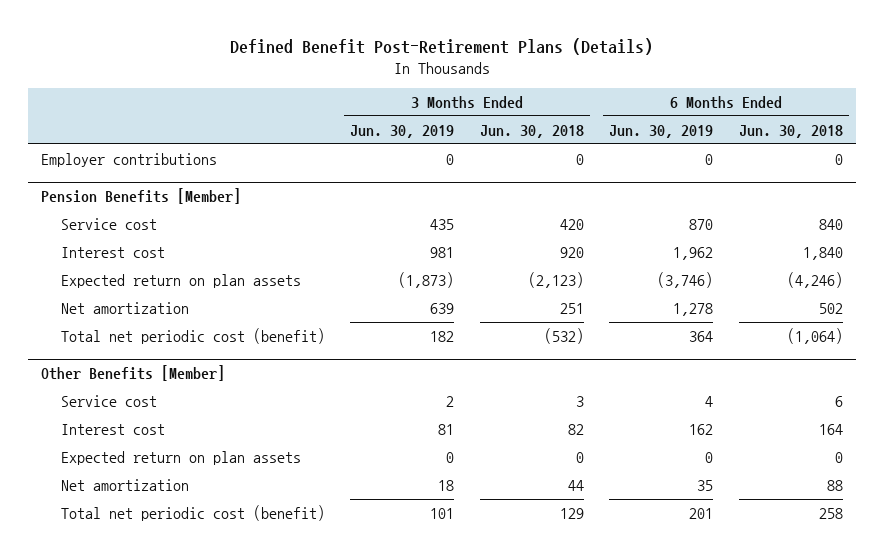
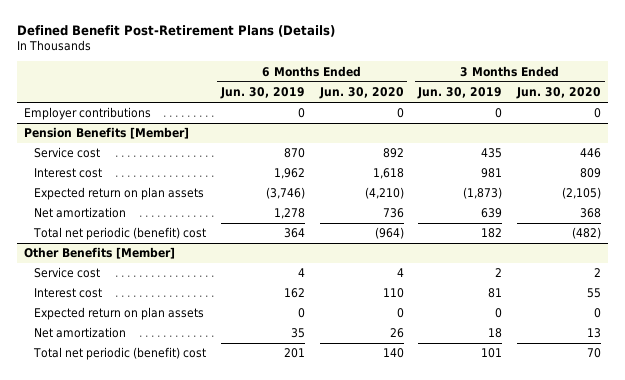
- | 3 Months Ended Jun. 30, 2019 | 3 Months Ended Jun. 30, 2018 | 6 Months Ended Jun. 30, 2019 | 6 Months Ended Jun. 30, 2018
+ | 6 Months Ended Jun. 30, 2019 | 6 Months Ended Jun. 30, 2020 | 3 Months Ended Jun. 30, 2019 | 3 Months Ended Jun. 30, 2020
@ Pension Benefits [Member]
- Total net periodic cost (benefit) | 182 | (532) | 364 | (1,064)
+ Total net periodic (benefit) cost | 364 | (964) | 182 | (482)
@ Other Benefits [Member]
- Total net periodic cost (benefit) | 101 | 129 | 201 | 258
+ Total net periodic (benefit) cost | 201 | 140 | 101 | 70

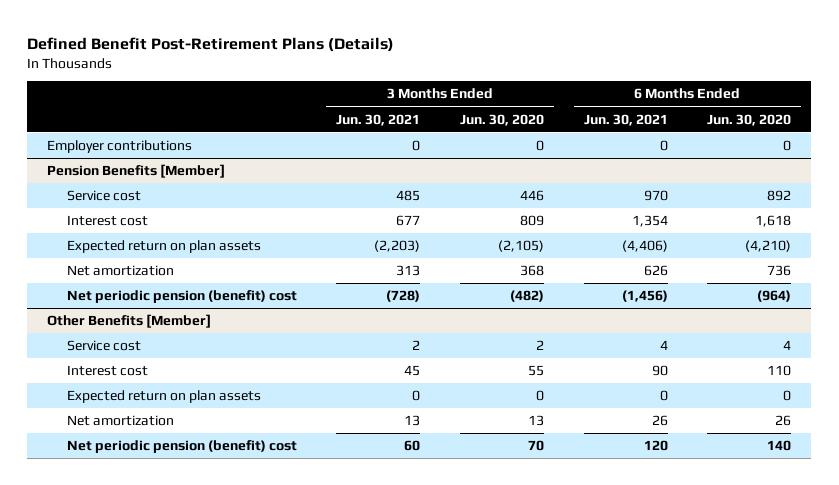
- | 6 Months Ended Jun. 30, 2019 | 6 Months Ended Jun. 30, 2020 | 3 Months Ended Jun. 30, 2019 | 3 Months Ended Jun. 30, 2020
+ | 3 Months Ended Jun. 30, 2021 | 3 Months Ended Jun. 30, 2020 | 6 Months Ended Jun. 30, 2021 | 6 Months Ended Jun. 30, 2020
@ Pension Benefits [Member]
- Total net periodic (benefit) cost | 364 | (964) | 182 | (482)
+ Net periodic pension (benefit) cost | (728) | (482) | (1,456) | (964)
@ Other Benefits [Member]
- Total net periodic (benefit) cost | 201 | 140 | 101 | 70
+ Net periodic pension (benefit) cost | 60 | 70 | 120 | 140

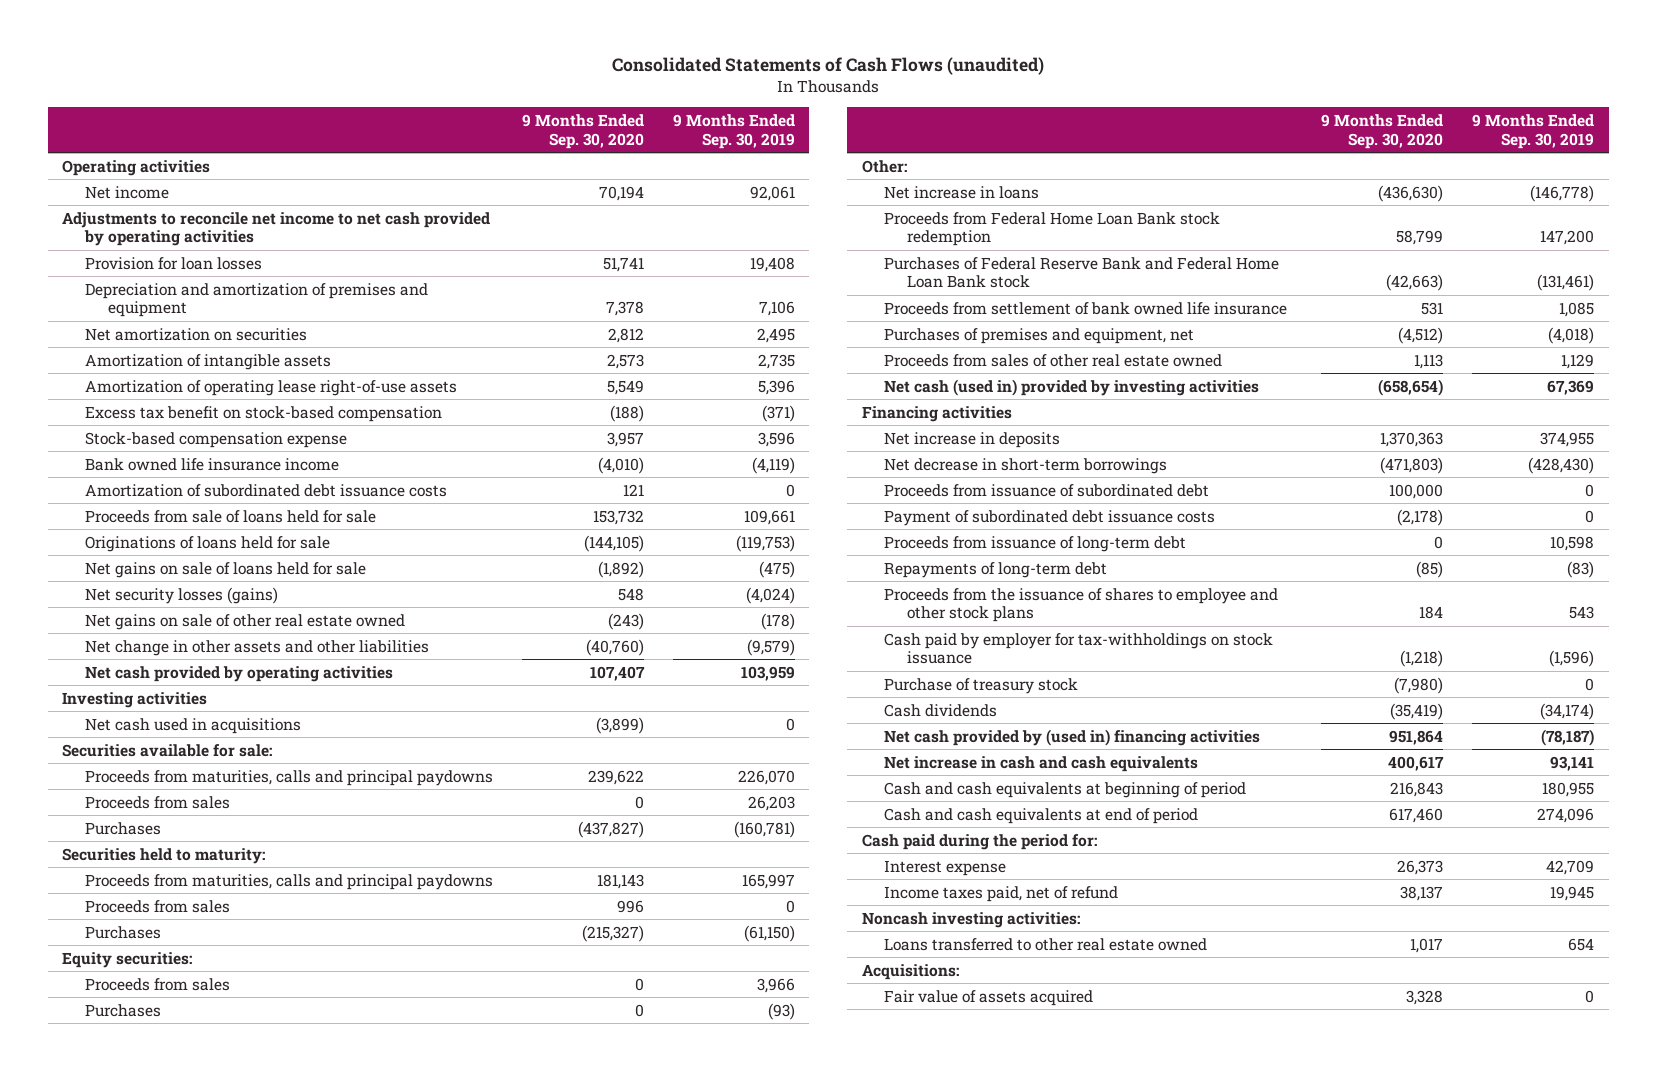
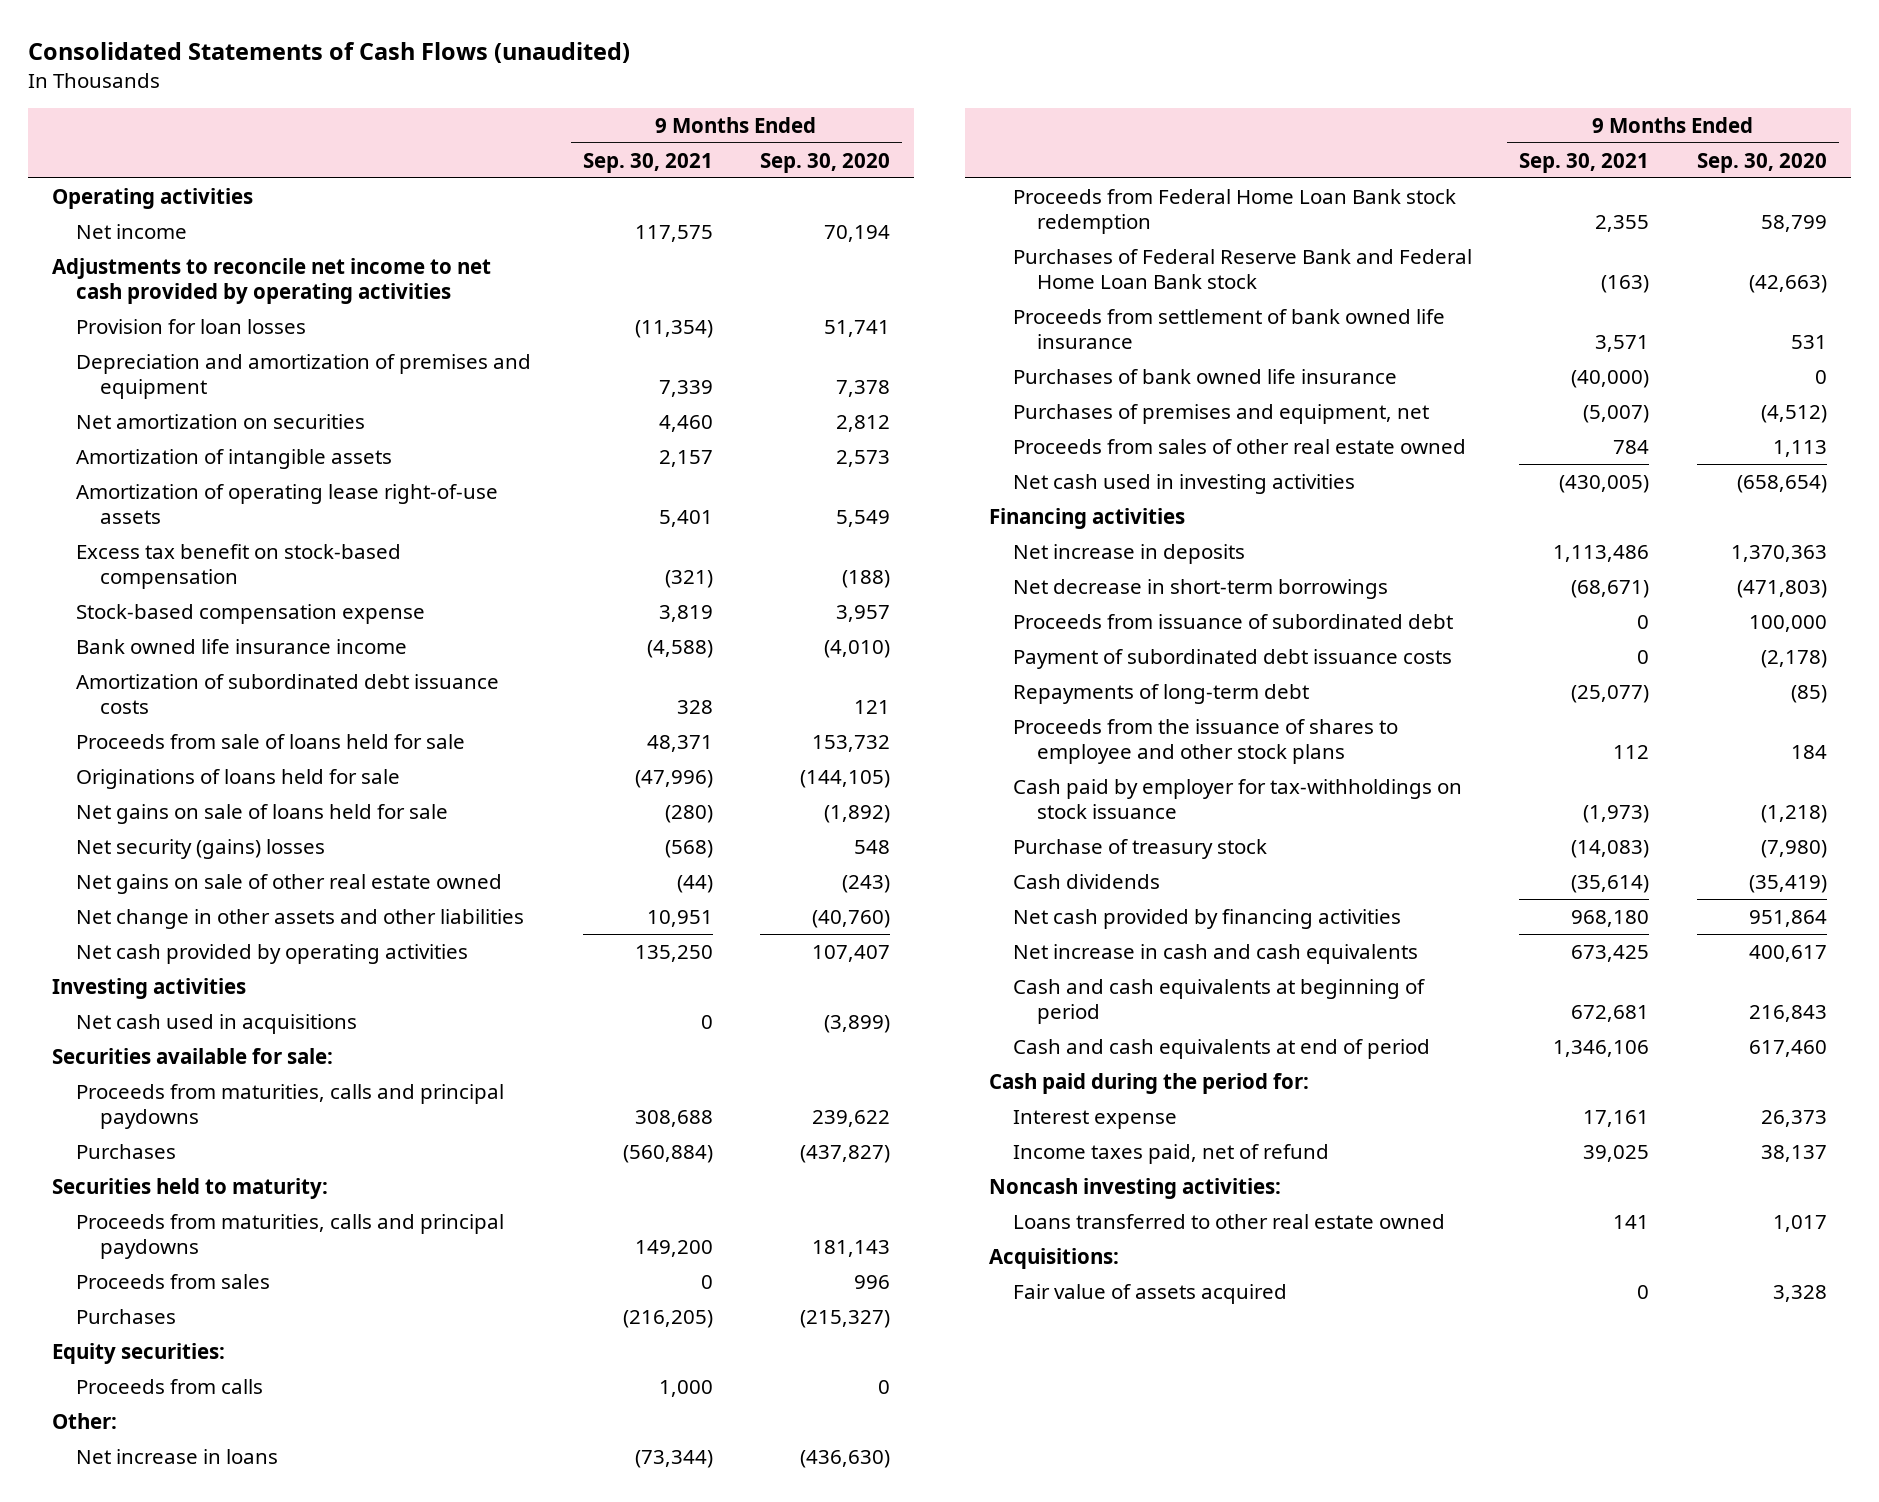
- | 9 Months Ended Sep. 30, 2020 | 9 Months Ended Sep. 30, 2019
+ | 9 Months Ended Sep. 30, 2021 | 9 Months Ended Sep. 30, 2020
- Net security losses (gains) | 548 | (4,024)
+ Net security (gains) losses | (568) | 548
- Proceeds from sales | 0 | 26,203
- Proceeds from sales | 0 | 3,966
- Purchases | 0 | (93)
+ Proceeds from calls | 1,000 | 0
+ Purchases of bank owned life insurance | (40,000) | 0
- Net cash (used in) provided by investing activities | (658,654) | 67,369
+ Net cash used in investing activities | (430,005) | (658,654)
- Proceeds from issuance of long-term debt | 0 | 10,598
- Net cash provided by (used in) financing activities | 951,864 | (78,187)
+ Net cash provided by financing activities | 968,180 | 951,864

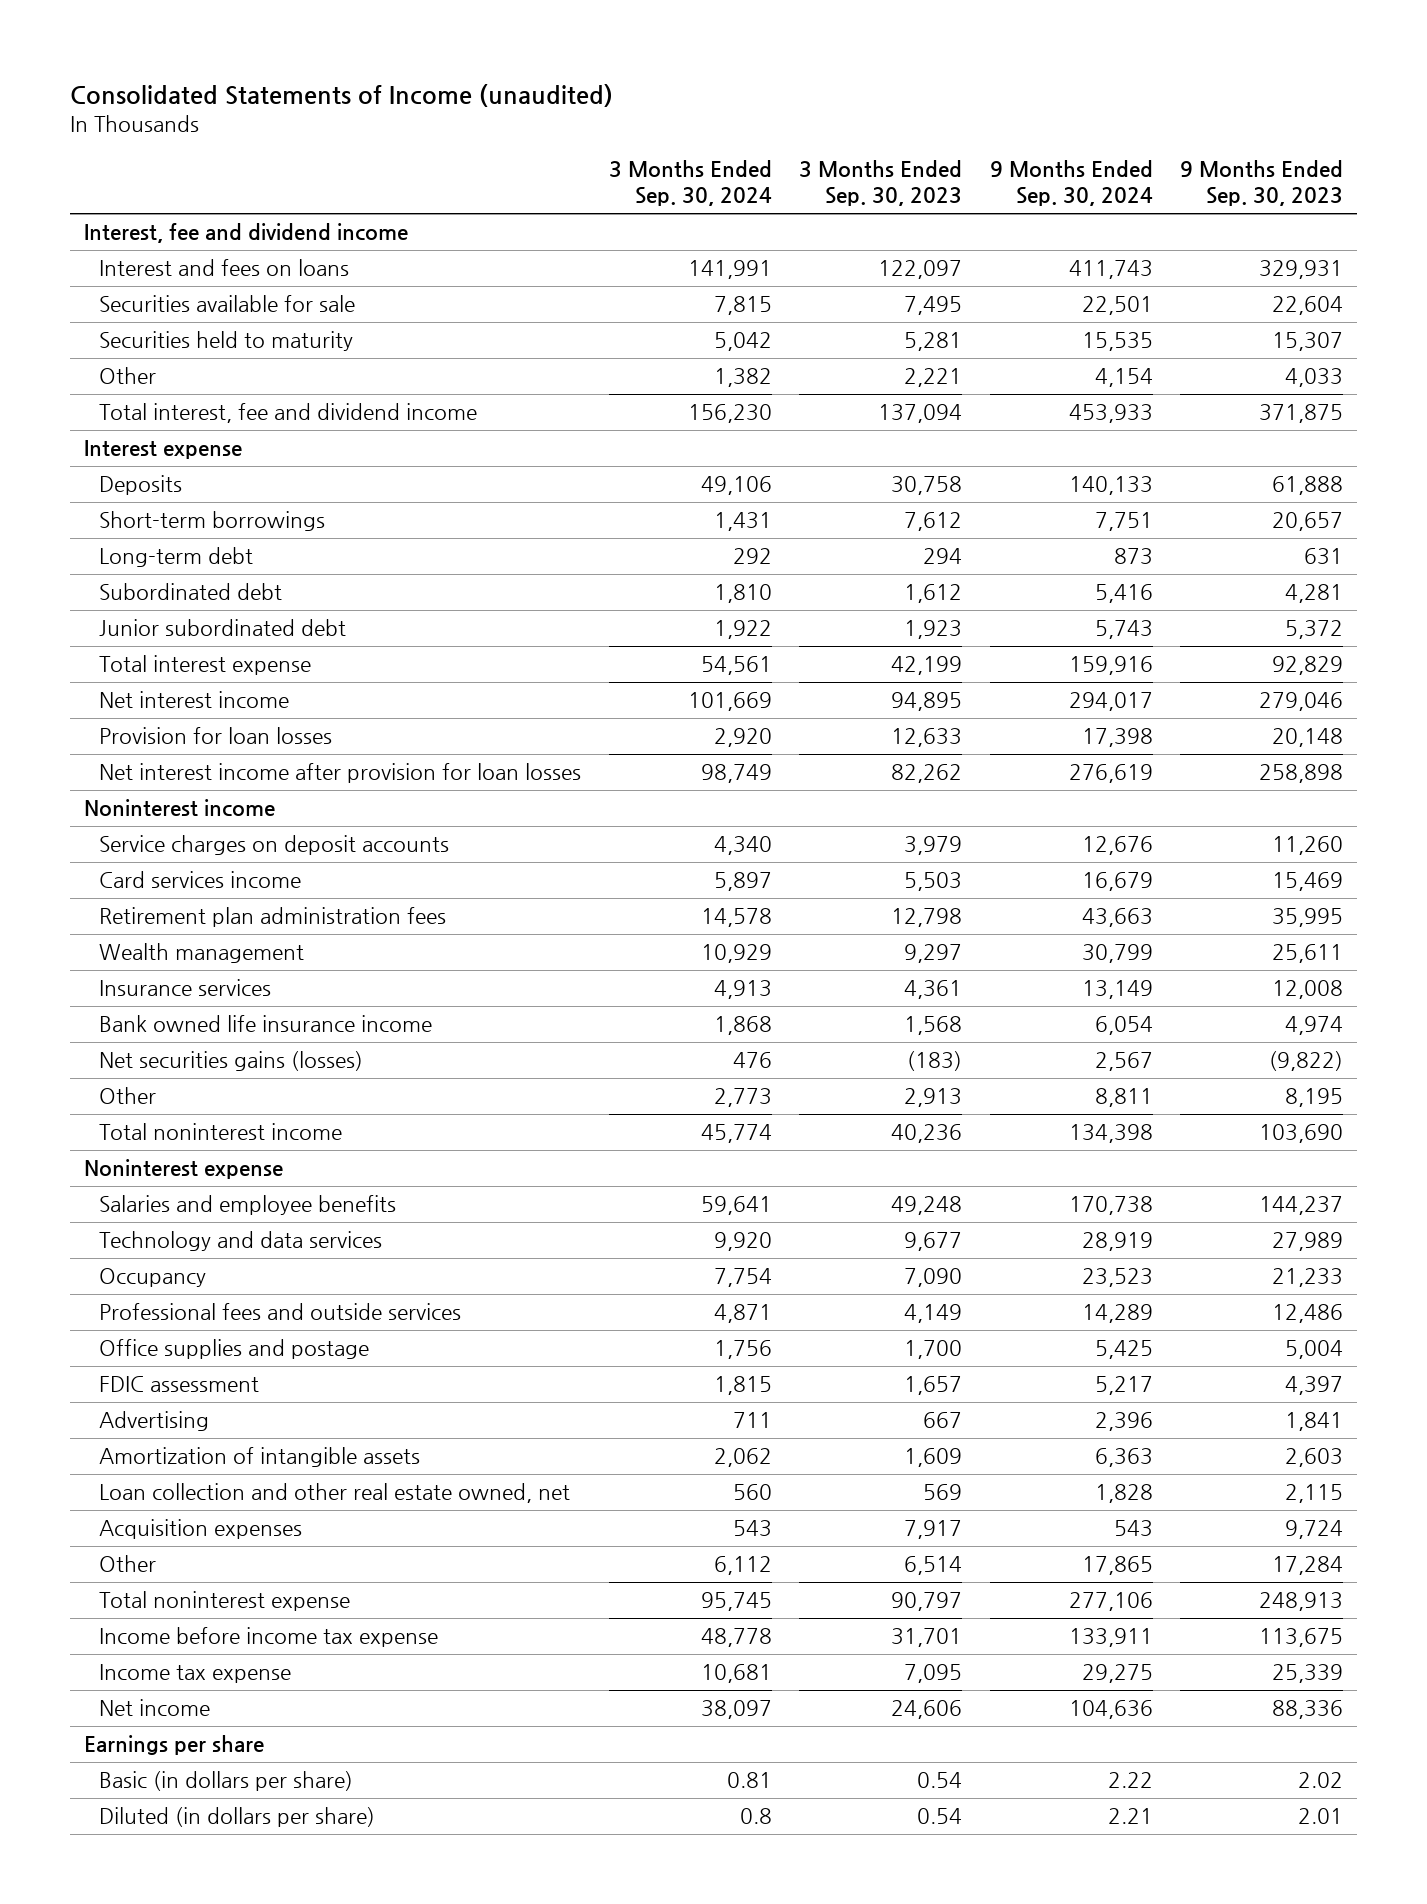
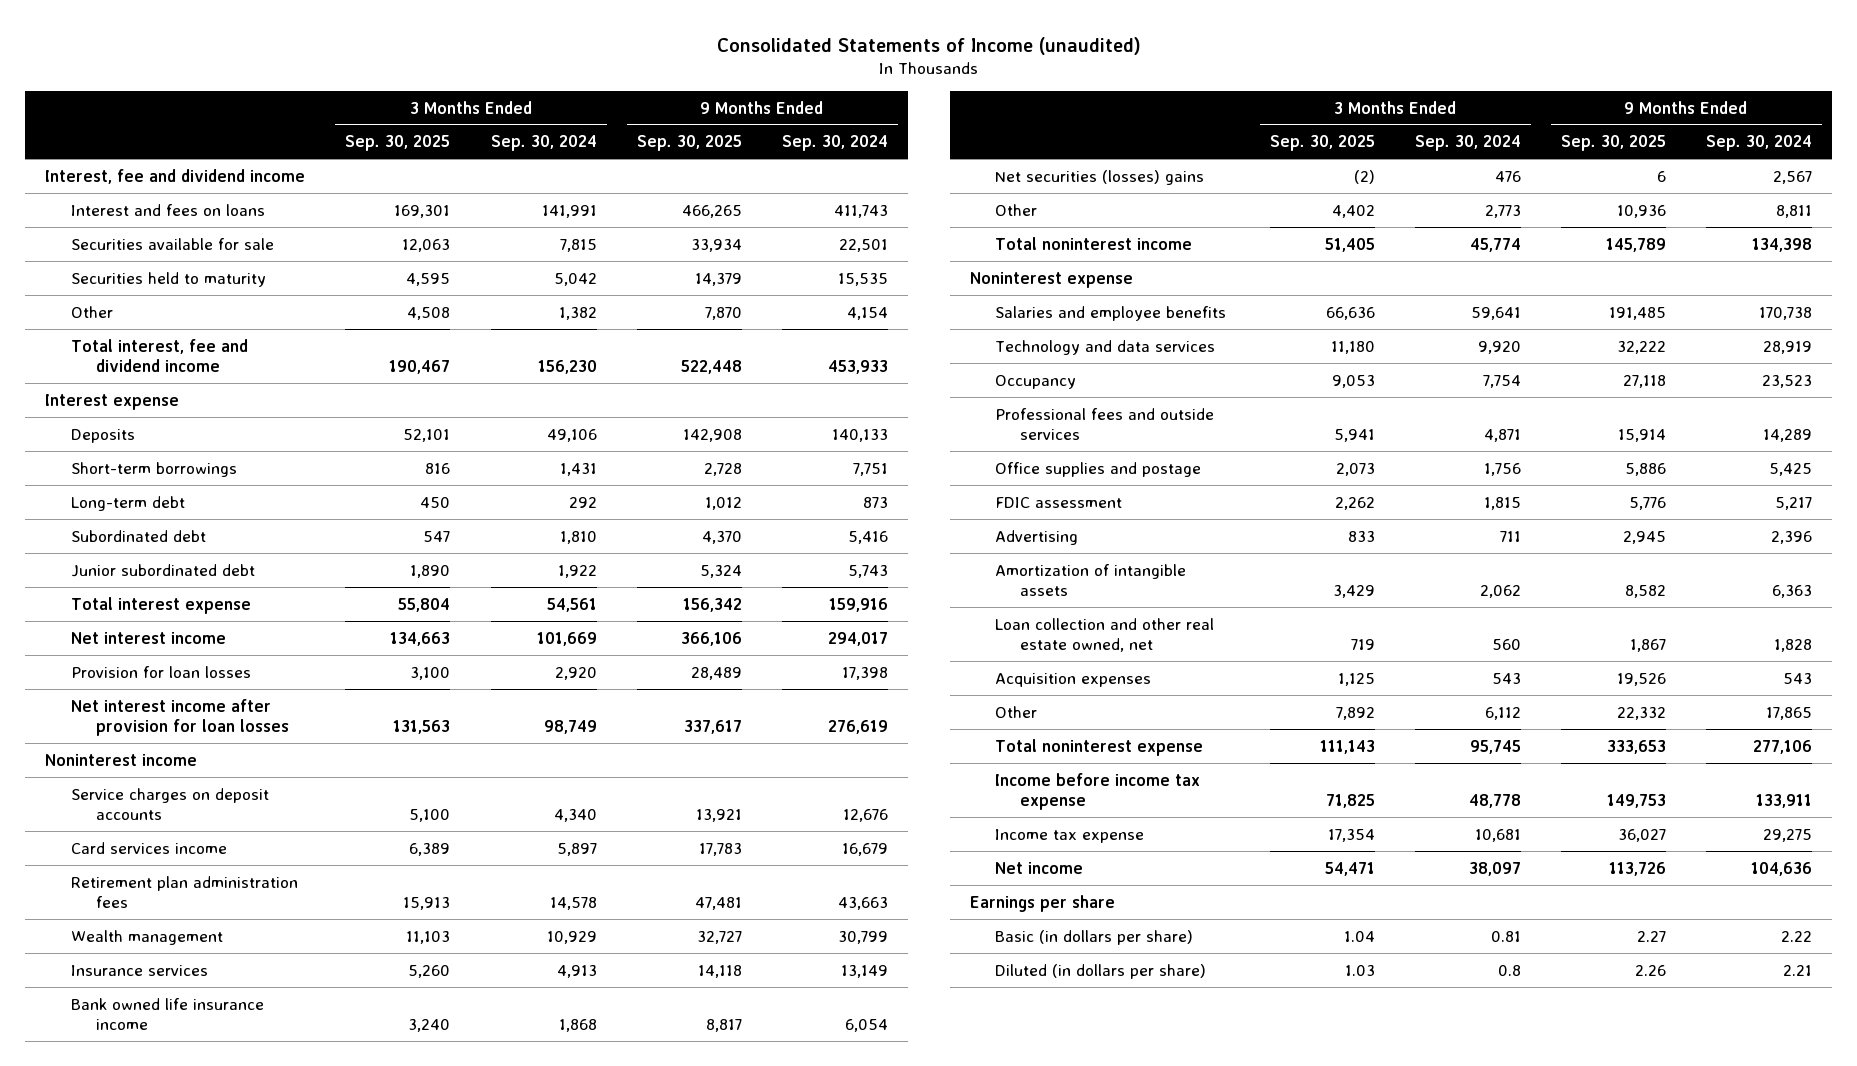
- | 3 Months Ended Sep. 30, 2024 | 3 Months Ended Sep. 30, 2023 | 9 Months Ended Sep. 30, 2024 | 9 Months Ended Sep. 30, 2023
+ | 3 Months Ended Sep. 30, 2025 | 3 Months Ended Sep. 30, 2024 | 9 Months Ended Sep. 30, 2025 | 9 Months Ended Sep. 30, 2024
- Net securities gains (losses) | 476 | (183) | 2,567 | (9,822)
+ Net securities (losses) gains | (2) | 476 | 6 | 2,567

